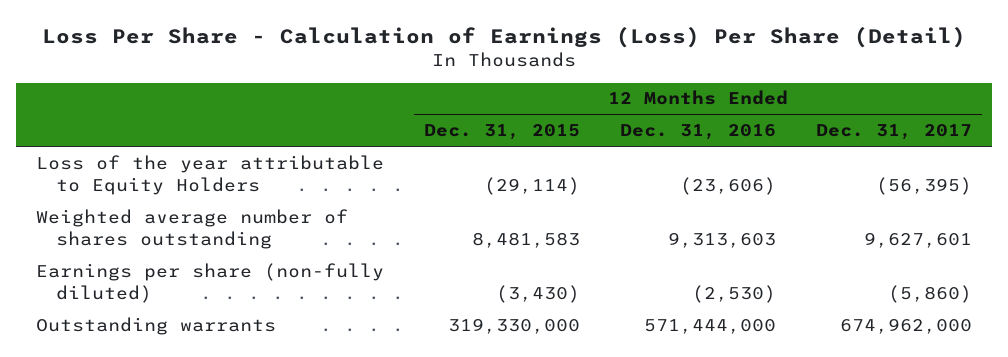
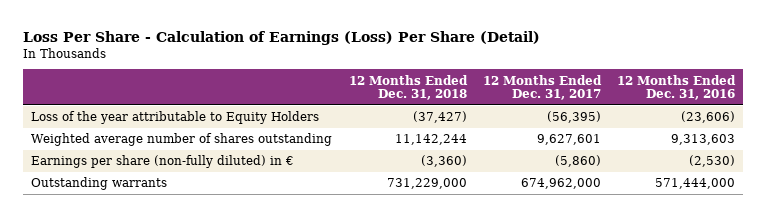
- | 12 Months Ended Dec. 31, 2015 | 12 Months Ended Dec. 31, 2016 | 12 Months Ended Dec. 31, 2017
+ | 12 Months Ended Dec. 31, 2018 | 12 Months Ended Dec. 31, 2017 | 12 Months Ended Dec. 31, 2016
- Earnings per share (non-fully diluted) | (3,430) | (2,530) | (5,860)
+ Earnings per share (non-fully diluted) in € | (3,360) | (5,860) | (2,530)

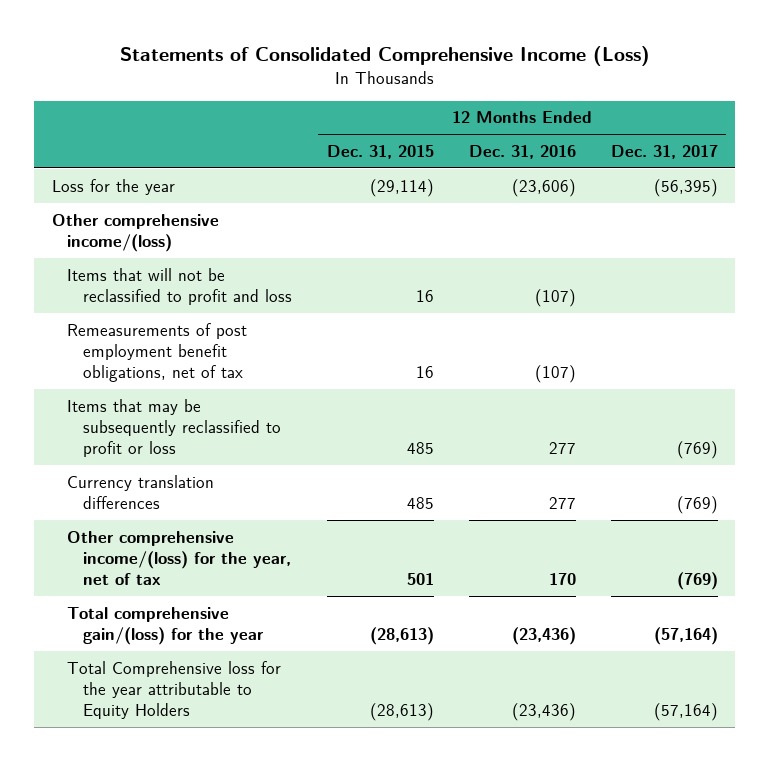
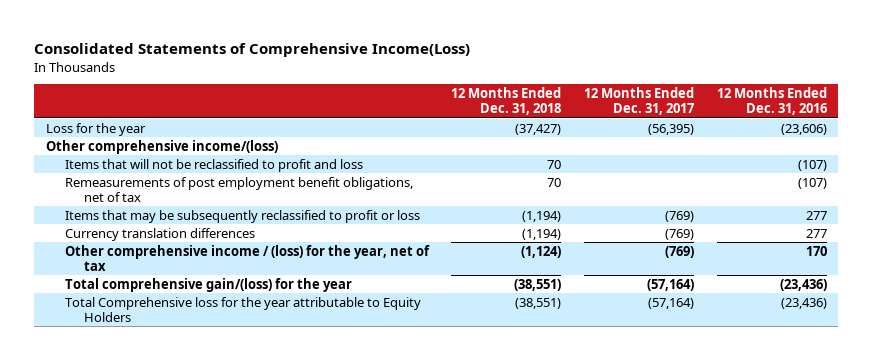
- Statements of Consolidated Comprehensive Income (Loss)
+ Consolidated Statements of Comprehensive Income(Loss)
- | 12 Months Ended Dec. 31, 2015 | 12 Months Ended Dec. 31, 2016 | 12 Months Ended Dec. 31, 2017
+ | 12 Months Ended Dec. 31, 2018 | 12 Months Ended Dec. 31, 2017 | 12 Months Ended Dec. 31, 2016
- Other comprehensive income/(loss) for the year, net of tax | 501 | 170 | (769)
+ Other comprehensive income / (loss) for the year, net of tax | (1,124) | (769) | 170

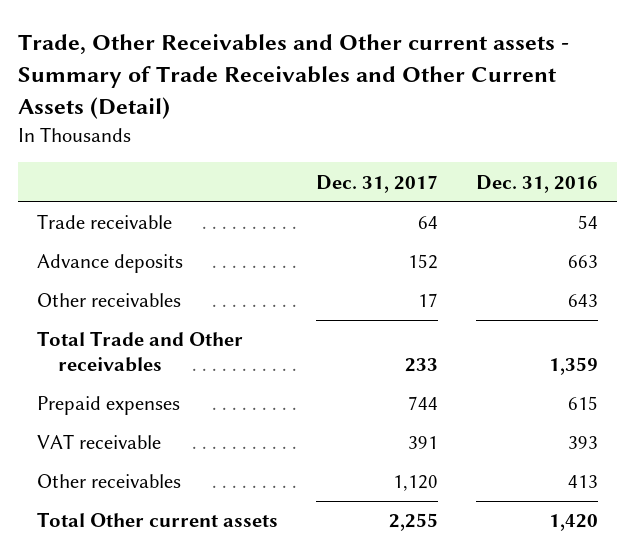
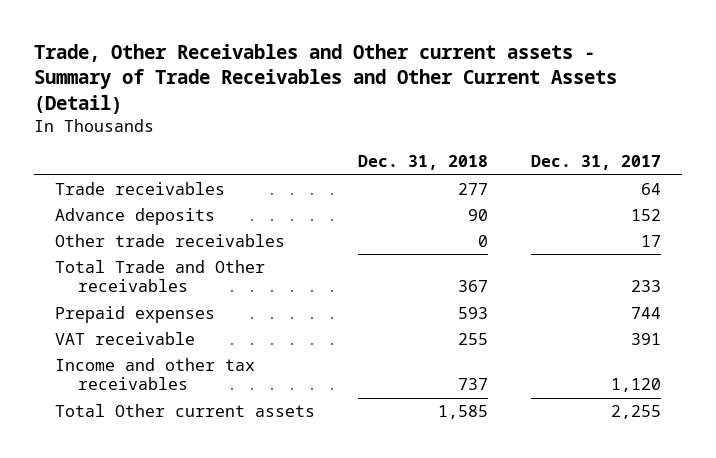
- | Dec. 31, 2017 | Dec. 31, 2016
+ | Dec. 31, 2018 | Dec. 31, 2017
- Trade receivable | 64 | 54
+ Trade receivables | 277 | 64
- Other receivables | 17 | 643
+ Other trade receivables | 0 | 17
- Other receivables | 1,120 | 413
+ Income and other tax receivables | 737 | 1,120

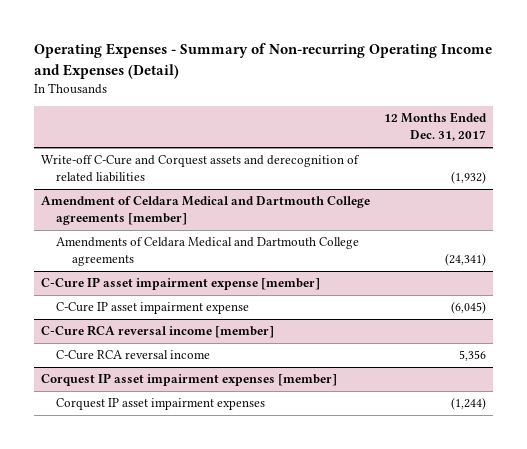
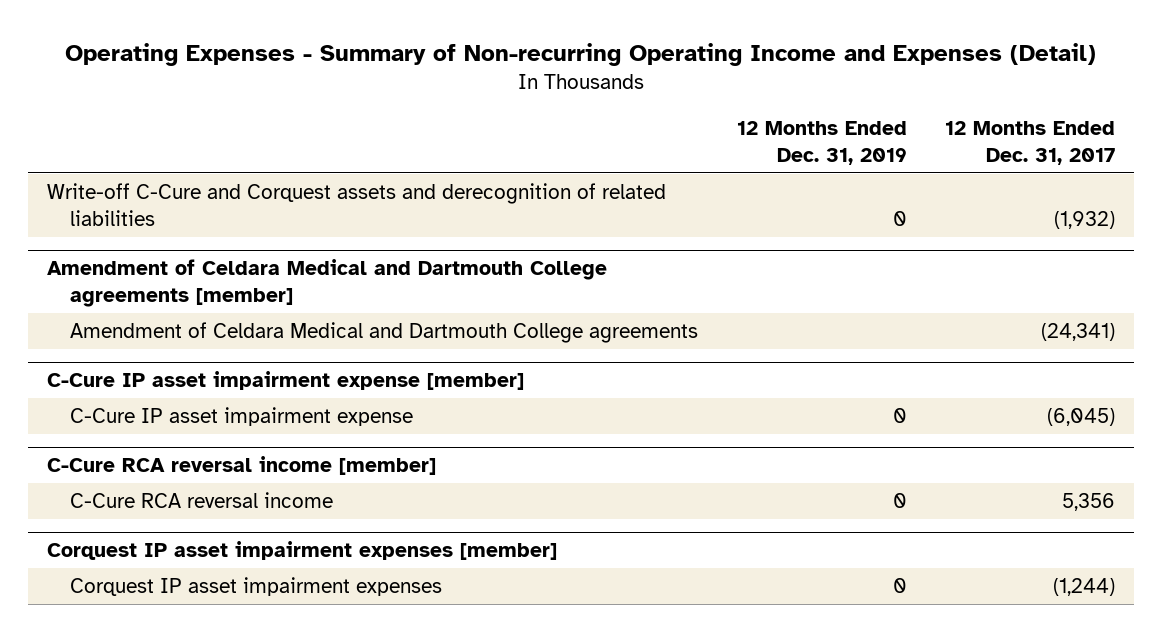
- | 12 Months Ended Dec. 31, 2017
+ | 12 Months Ended Dec. 31, 2019 | 12 Months Ended Dec. 31, 2017
@ Amendment of Celdara Medical and Dartmouth College agreements [member]
- Amendments of Celdara Medical and Dartmouth College agreements | (24,341)
+ Amendment of Celdara Medical and Dartmouth College agreements | | (24,341)

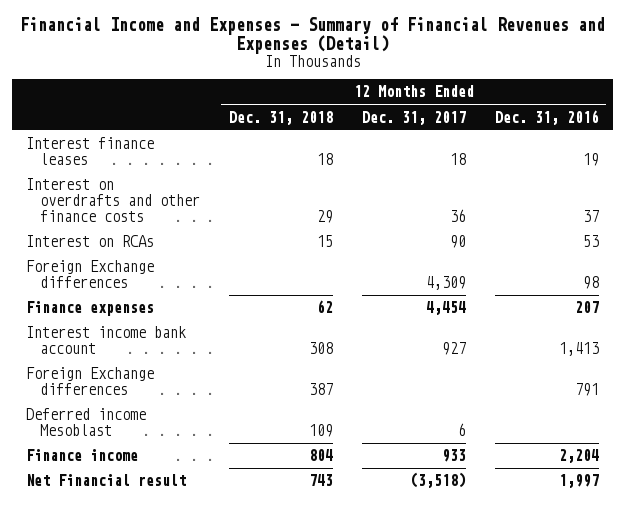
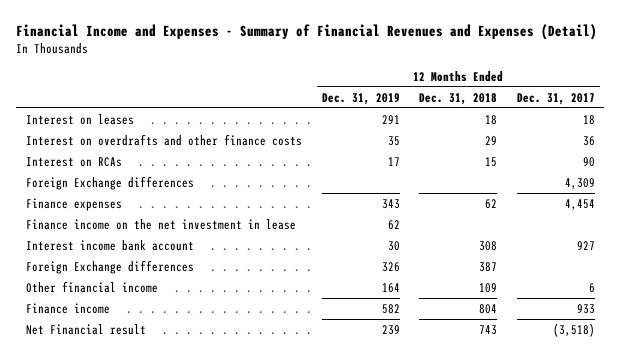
- | 12 Months Ended Dec. 31, 2018 | 12 Months Ended Dec. 31, 2017 | 12 Months Ended Dec. 31, 2016
+ | 12 Months Ended Dec. 31, 2019 | 12 Months Ended Dec. 31, 2018 | 12 Months Ended Dec. 31, 2017
- Interest finance leases | 18 | 18 | 19
+ Interest on leases | 291 | 18 | 18
+ Finance income on the net investment in lease | 62 | |
- Deferred income Mesoblast | 109 | 6 |
+ Other financial income | 164 | 109 | 6

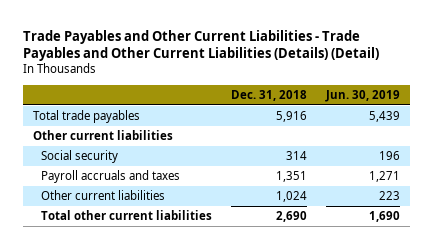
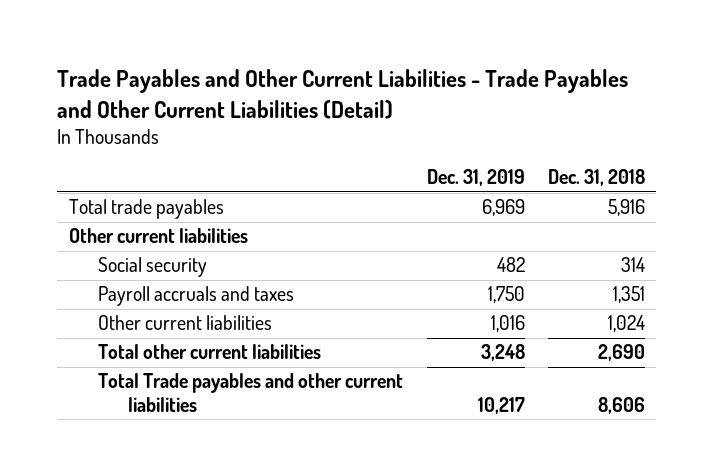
- Trade Payables and Other Current Liabilities - Trade Payables and Other Current Liabilities (Details) (Detail)
+ Trade Payables and Other Current Liabilities - Trade Payables and Other Current Liabilities (Detail)
- | Dec. 31, 2018 | Jun. 30, 2019
+ | Dec. 31, 2019 | Dec. 31, 2018
+ Total Trade payables and other current liabilities | 10,217 | 8,606

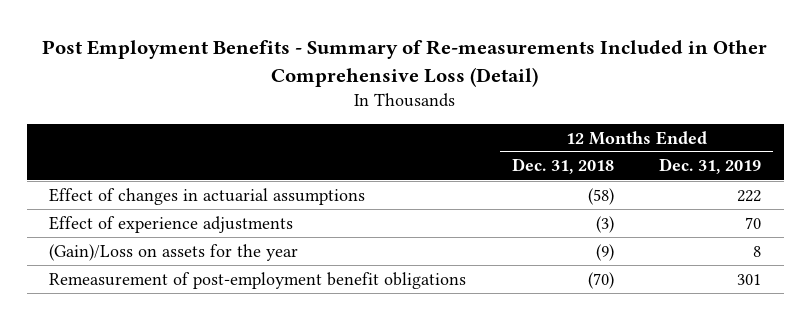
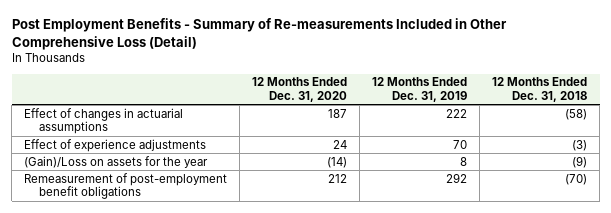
- | 12 Months Ended Dec. 31, 2018 | 12 Months Ended Dec. 31, 2019
+ | 12 Months Ended Dec. 31, 2020 | 12 Months Ended Dec. 31, 2019 | 12 Months Ended Dec. 31, 2018
- Remeasurement of post-employment benefit obligations | (70) | 301
+ Remeasurement of post-employment benefit obligations | 212 | 292 | (70)

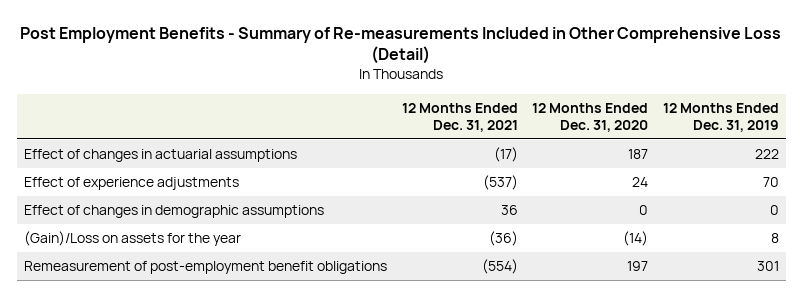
- | 12 Months Ended Dec. 31, 2020 | 12 Months Ended Dec. 31, 2019 | 12 Months Ended Dec. 31, 2018
+ | 12 Months Ended Dec. 31, 2021 | 12 Months Ended Dec. 31, 2020 | 12 Months Ended Dec. 31, 2019
+ Effect of changes in demographic assumptions | 36 | 0 | 0
- Remeasurement of post-employment benefit obligations | 212 | 292 | (70)
+ Remeasurement of post-employment benefit obligations | (554) | 197 | 301

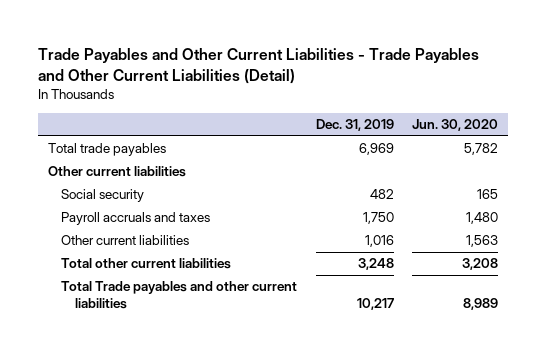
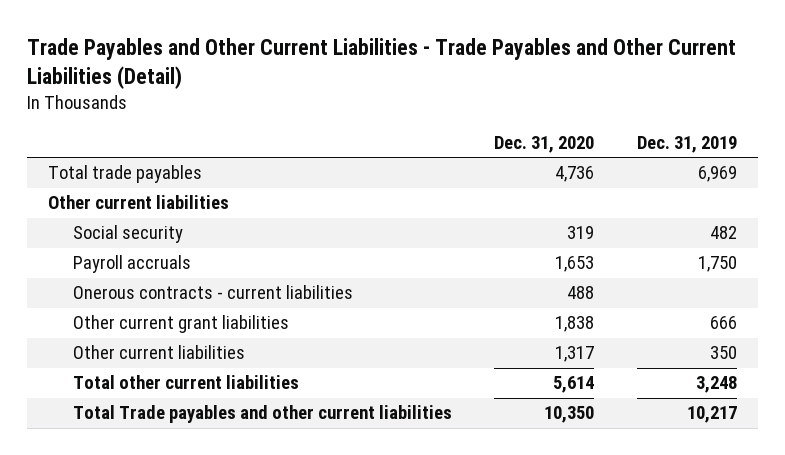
- | Dec. 31, 2019 | Jun. 30, 2020
+ | Dec. 31, 2020 | Dec. 31, 2019
- Payroll accruals and taxes | 1,750 | 1,480
- Other current liabilities | 1,016 | 1,563
+ Payroll accruals | 1,653 | 1,750
+ Onerous contracts - current liabilities | 488 |
+ Other current grant liabilities | 1,838 | 666
+ Other current liabilities | 1,317 | 350

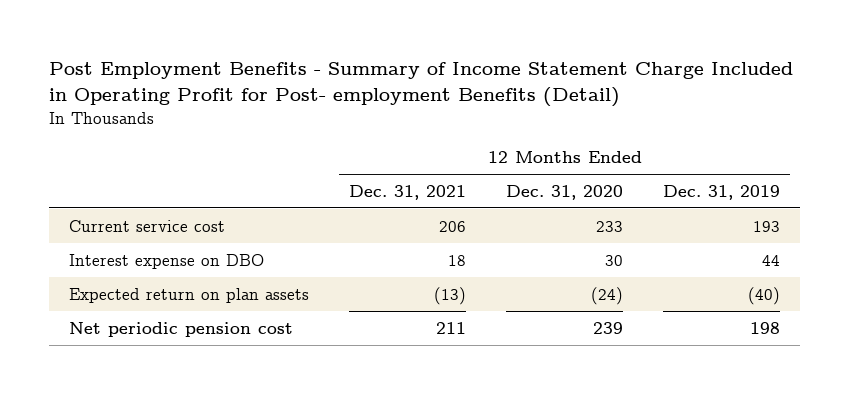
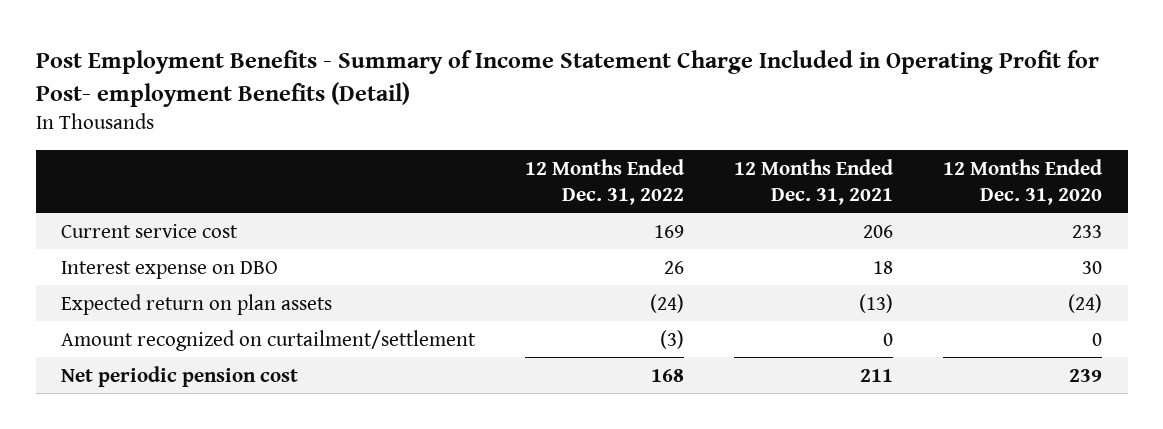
- | 12 Months Ended Dec. 31, 2021 | 12 Months Ended Dec. 31, 2020 | 12 Months Ended Dec. 31, 2019
+ | 12 Months Ended Dec. 31, 2022 | 12 Months Ended Dec. 31, 2021 | 12 Months Ended Dec. 31, 2020
+ Amount recognized on curtailment/settlement | (3) | 0 | 0

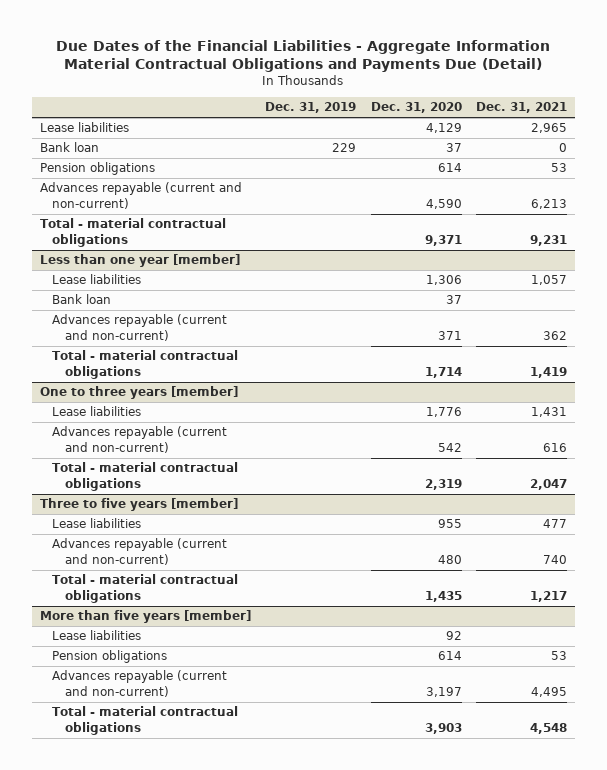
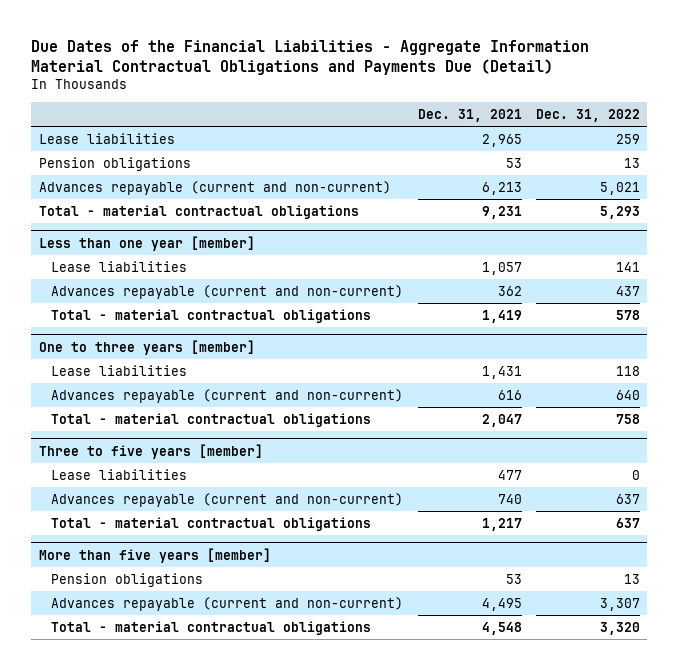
- | Dec. 31, 2019 | Dec. 31, 2020 | Dec. 31, 2021
+ | Dec. 31, 2021 | Dec. 31, 2022
- Bank loan | 229 | 37 | 0
@ Less than one year [member]
- Bank loan | | 37 |
@ More than five years [member]
- Lease liabilities | | 92 |

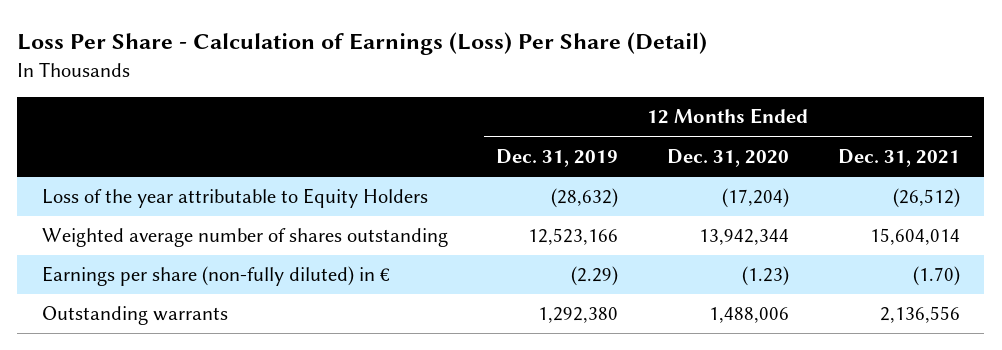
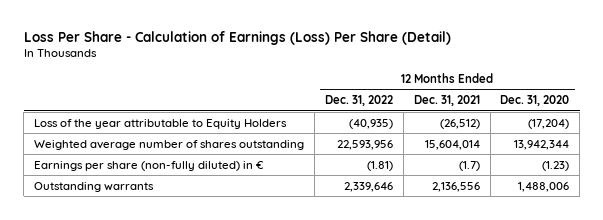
- | 12 Months Ended Dec. 31, 2019 | 12 Months Ended Dec. 31, 2020 | 12 Months Ended Dec. 31, 2021
+ | 12 Months Ended Dec. 31, 2022 | 12 Months Ended Dec. 31, 2021 | 12 Months Ended Dec. 31, 2020
- Earnings per share (non-fully diluted) in € | (2.29) | (1.23) | (1.70)
+ Earnings per share (non-fully diluted) in € | (1.81) | (1.7) | (1.23)

